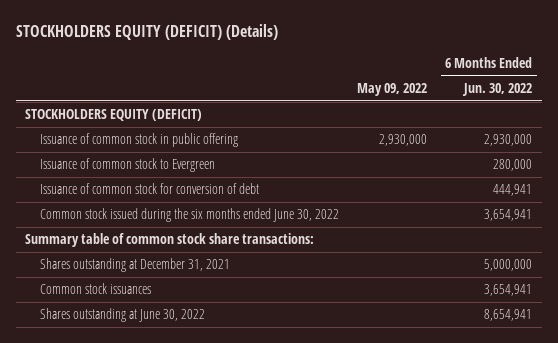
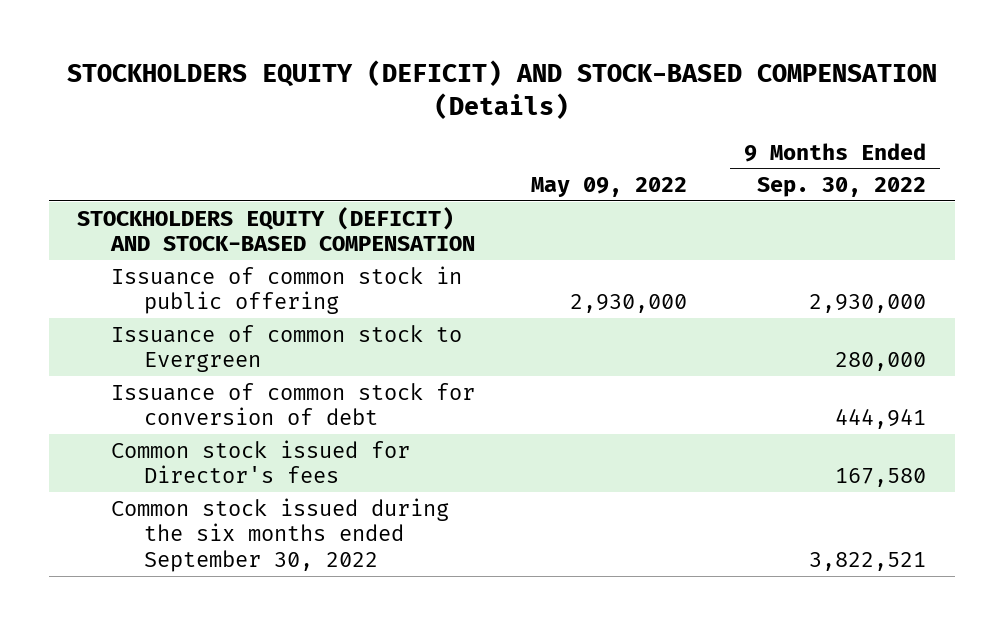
- STOCKHOLDERS EQUITY (DEFICIT) (Details)
+ STOCKHOLDERS EQUITY (DEFICIT) AND STOCK-BASED COMPENSATION (Details)
- | May 09, 2022 | 6 Months Ended Jun. 30, 2022
+ | May 09, 2022 | 9 Months Ended Sep. 30, 2022
- STOCKHOLDERS EQUITY (DEFICIT)
+ STOCKHOLDERS EQUITY (DEFICIT) AND STOCK-BASED COMPENSATION
- Common stock issued during the six months ended June 30, 2022 | | 3,654,941
- Summary table of common stock share transactions:
- Shares outstanding at December 31, 2021 | | 5,000,000
- Common stock issuances | | 3,654,941
- Shares outstanding at June 30, 2022 | | 8,654,941
+ Common stock issued for Director's fees | | 167,580
+ Common stock issued during the six months ended September 30, 2022 | | 3,822,521

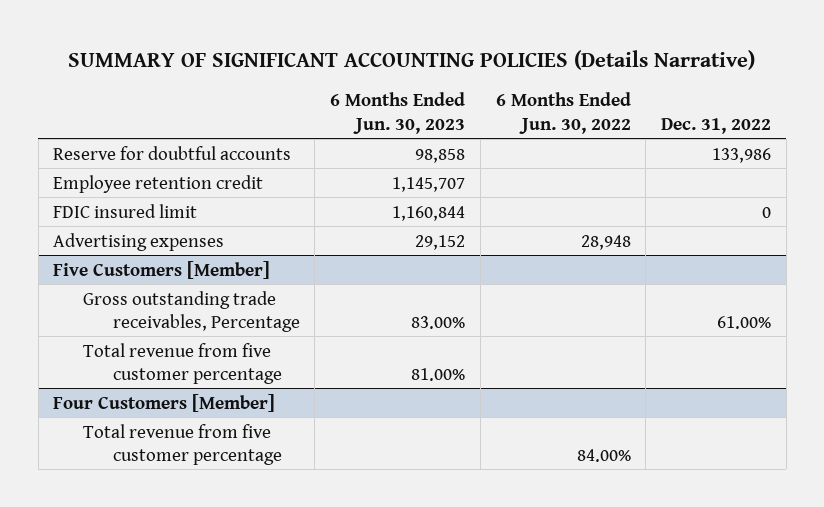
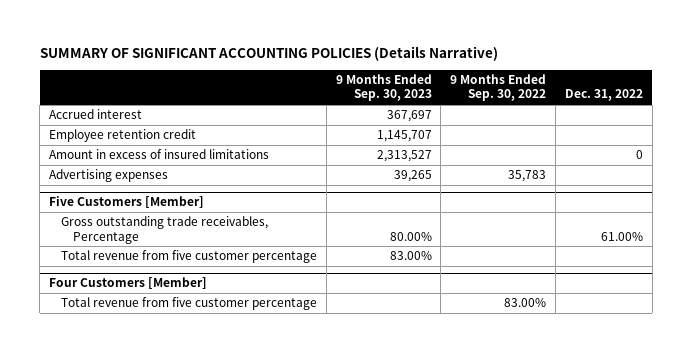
- | 6 Months Ended Jun. 30, 2023 | 6 Months Ended Jun. 30, 2022 | Dec. 31, 2022
+ | 9 Months Ended Sep. 30, 2023 | 9 Months Ended Sep. 30, 2022 | Dec. 31, 2022
- Reserve for doubtful accounts | 98,858 | | 133,986
+ Accrued interest | 367,697 | |
- FDIC insured limit | 1,160,844 | | 0
+ Amount in excess of insured limitations | 2,313,527 | | 0

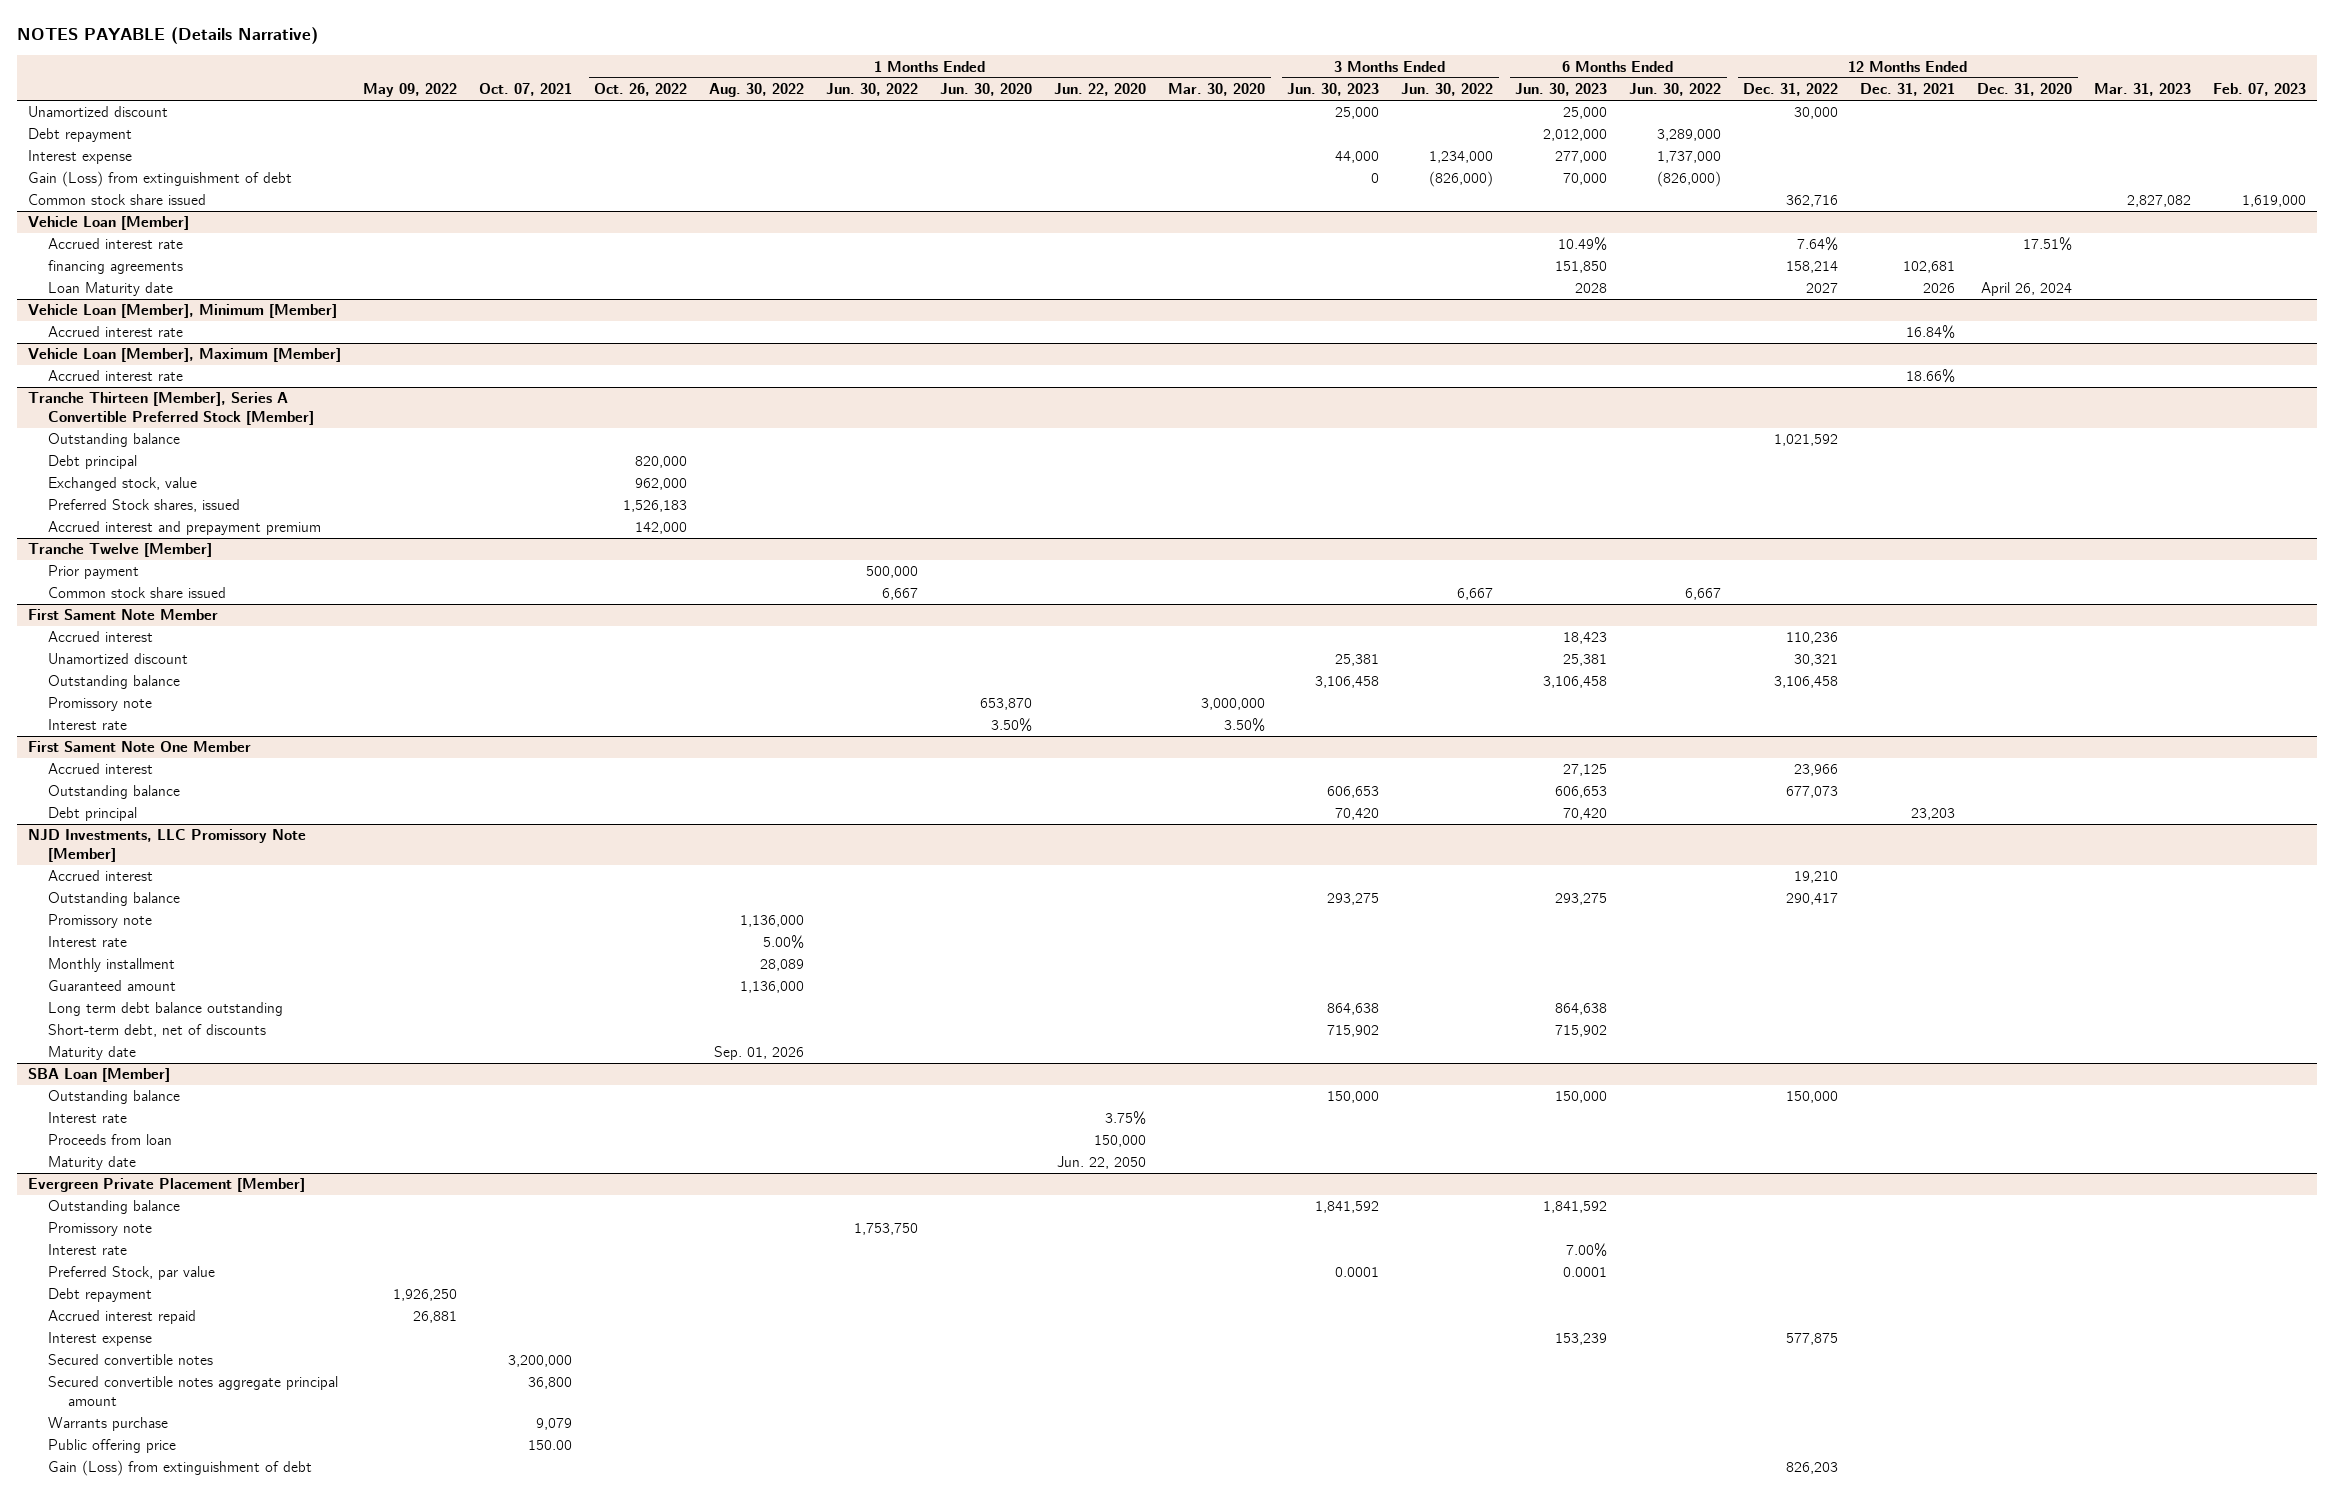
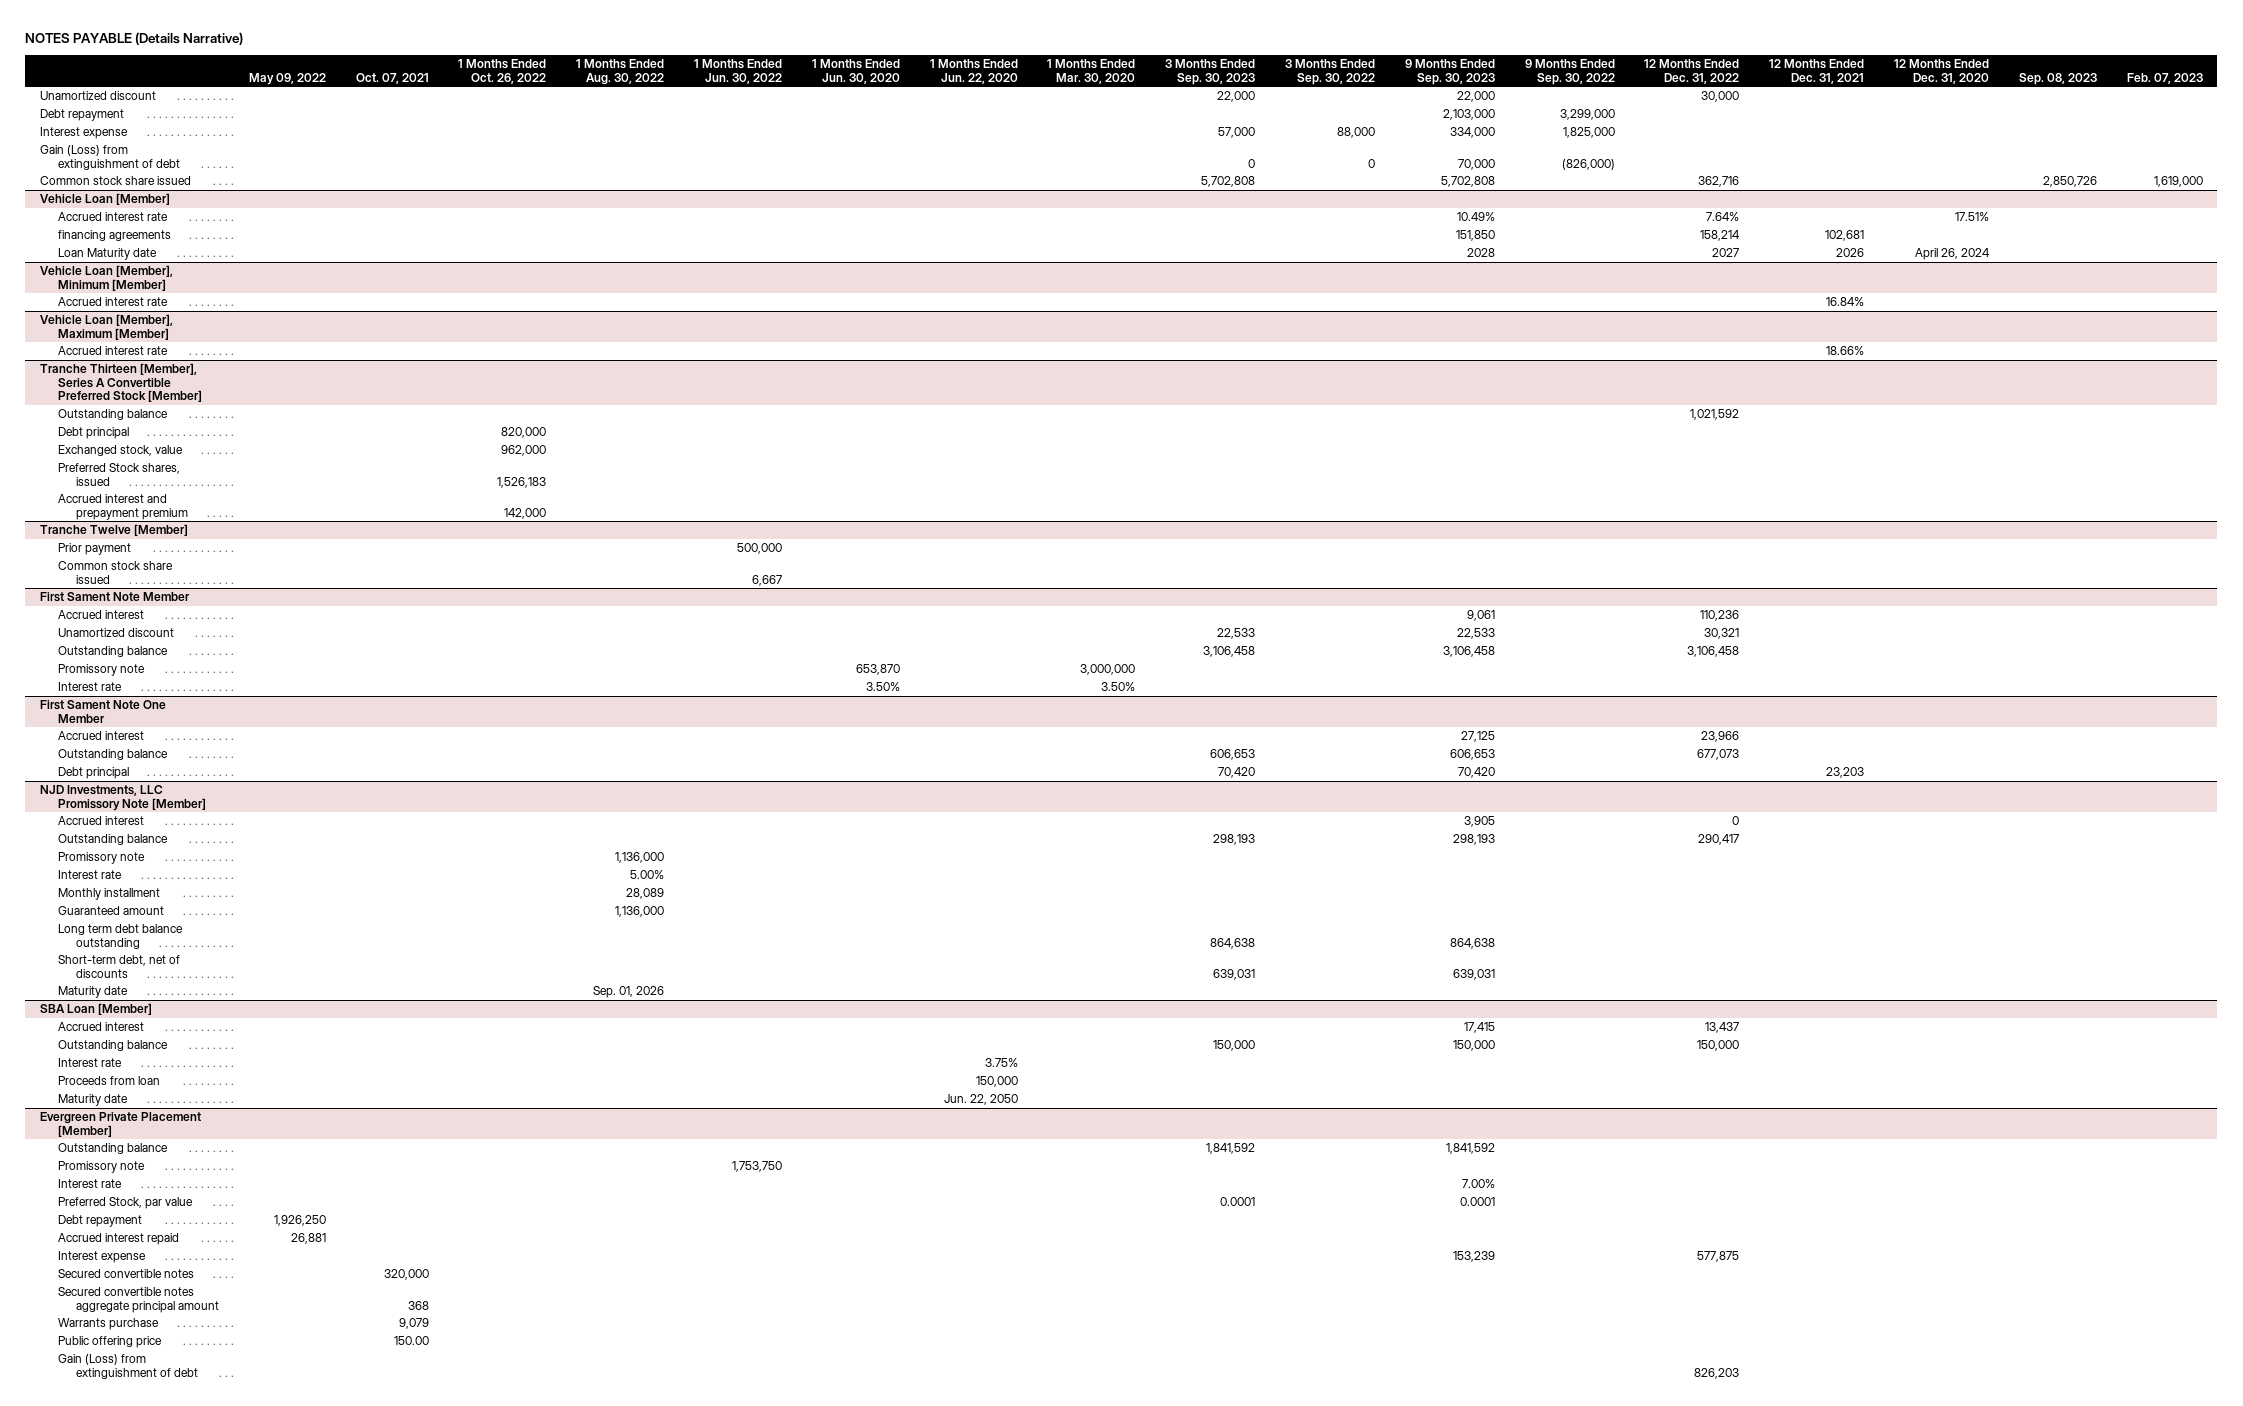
- | May 09, 2022 | Oct. 07, 2021 | 1 Months Ended Oct. 26, 2022 | 1 Months Ended Aug. 30, 2022 | 1 Months Ended Jun. 30, 2022 | 1 Months Ended Jun. 30, 2020 | 1 Months Ended Jun. 22, 2020 | 1 Months Ended Mar. 30, 2020 | 3 Months Ended Jun. 30, 2023 | 3 Months Ended Jun. 30, 2022 | 6 Months Ended Jun. 30, 2023 | 6 Months Ended Jun. 30, 2022 | 12 Months Ended Dec. 31, 2022 | 12 Months Ended Dec. 31, 2021 | 12 Months Ended Dec. 31, 2020 | Mar. 31, 2023 | Feb. 07, 2023
+ | May 09, 2022 | Oct. 07, 2021 | 1 Months Ended Oct. 26, 2022 | 1 Months Ended Aug. 30, 2022 | 1 Months Ended Jun. 30, 2022 | 1 Months Ended Jun. 30, 2020 | 1 Months Ended Jun. 22, 2020 | 1 Months Ended Mar. 30, 2020 | 3 Months Ended Sep. 30, 2023 | 3 Months Ended Sep. 30, 2022 | 9 Months Ended Sep. 30, 2023 | 9 Months Ended Sep. 30, 2022 | 12 Months Ended Dec. 31, 2022 | 12 Months Ended Dec. 31, 2021 | 12 Months Ended Dec. 31, 2020 | Sep. 08, 2023 | Feb. 07, 2023
@ NJD Investments, LLC Promissory Note [Member]
- Accrued interest | | | | | | | | | | | | | 19,210 | | | |
+ Accrued interest | | | | | | | | | | | 3,905 | | 0 | | | |
@ SBA Loan [Member]
+ Accrued interest | | | | | | | | | | | 17,415 | | 13,437 | | | |
@ Evergreen Private Placement [Member]
- Secured convertible notes | | 3,200,000 | | | | | | | | | | | | | | |
- Secured convertible notes aggregate principal amount | | 36,800 | | | | | | | | | | | | | | |
+ Secured convertible notes | | 320,000 | | | | | | | | | | | | | | |
+ Secured convertible notes aggregate principal amount | | 368 | | | | | | | | | | | | | | |

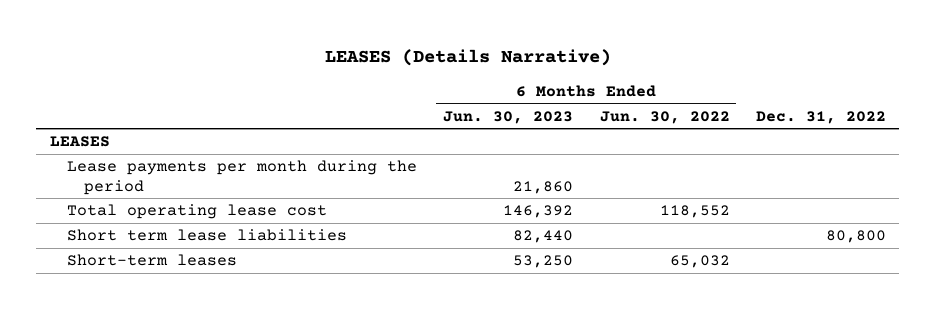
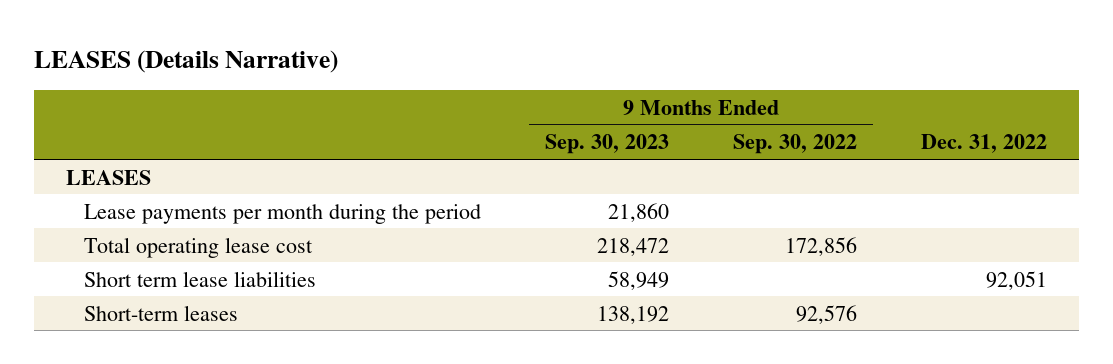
- | 6 Months Ended Jun. 30, 2023 | 6 Months Ended Jun. 30, 2022 | Dec. 31, 2022
+ | 9 Months Ended Sep. 30, 2023 | 9 Months Ended Sep. 30, 2022 | Dec. 31, 2022
- Short term lease liabilities | 82,440 | | 80,800
+ Short term lease liabilities | 58,949 | | 92,051

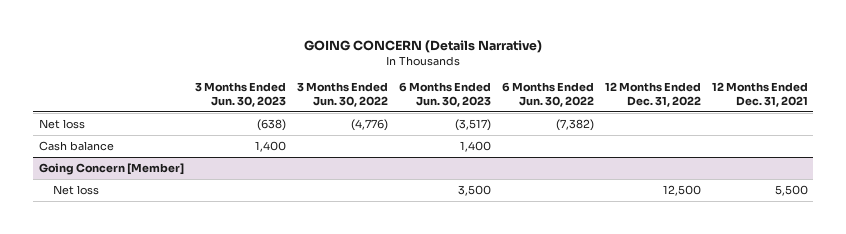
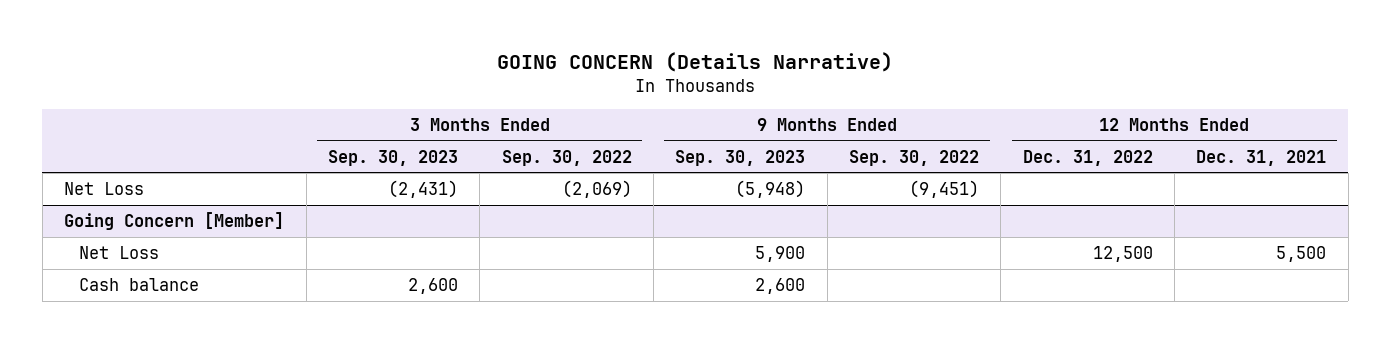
- | 3 Months Ended Jun. 30, 2023 | 3 Months Ended Jun. 30, 2022 | 6 Months Ended Jun. 30, 2023 | 6 Months Ended Jun. 30, 2022 | 12 Months Ended Dec. 31, 2022 | 12 Months Ended Dec. 31, 2021
+ | 3 Months Ended Sep. 30, 2023 | 3 Months Ended Sep. 30, 2022 | 9 Months Ended Sep. 30, 2023 | 9 Months Ended Sep. 30, 2022 | 12 Months Ended Dec. 31, 2022 | 12 Months Ended Dec. 31, 2021
- Net loss | (638) | (4,776) | (3,517) | (7,382) | |
- Cash balance | 1,400 | | 1,400 | | |
+ Net Loss | (2,431) | (2,069) | (5,948) | (9,451) | |
@ Going Concern [Member]
- Net loss | | | 3,500 | | 12,500 | 5,500
+ Net Loss | | | 5,900 | | 12,500 | 5,500
+ Cash balance | 2,600 | | 2,600 | | |

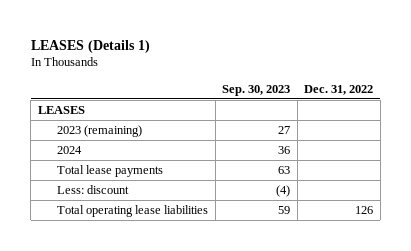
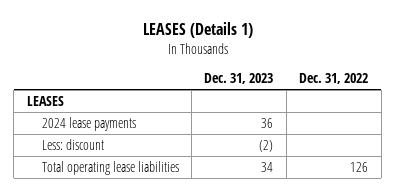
- | Sep. 30, 2023 | Dec. 31, 2022
+ | Dec. 31, 2023 | Dec. 31, 2022
- 2023 (remaining) | 27 |
- 2024 | 36 |
- Total lease payments | 63 |
+ 2024 lease payments | 36 |

